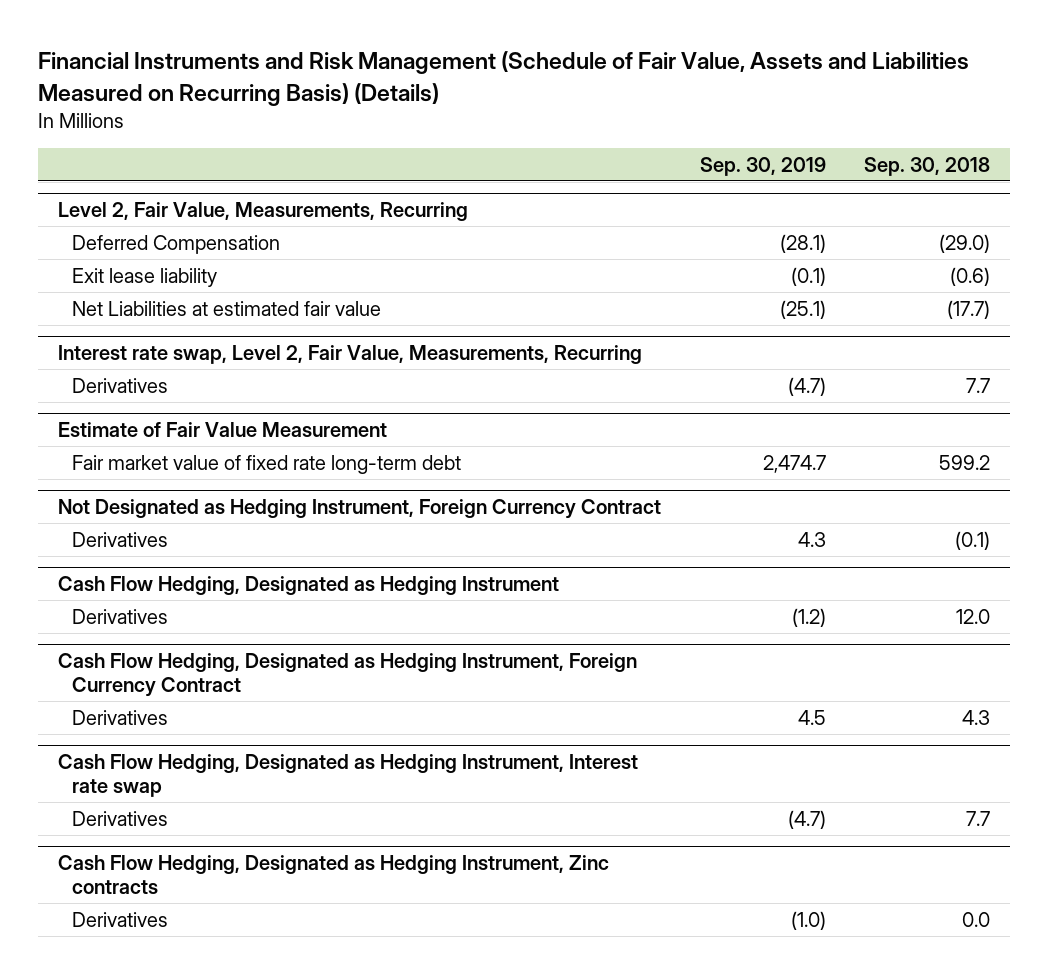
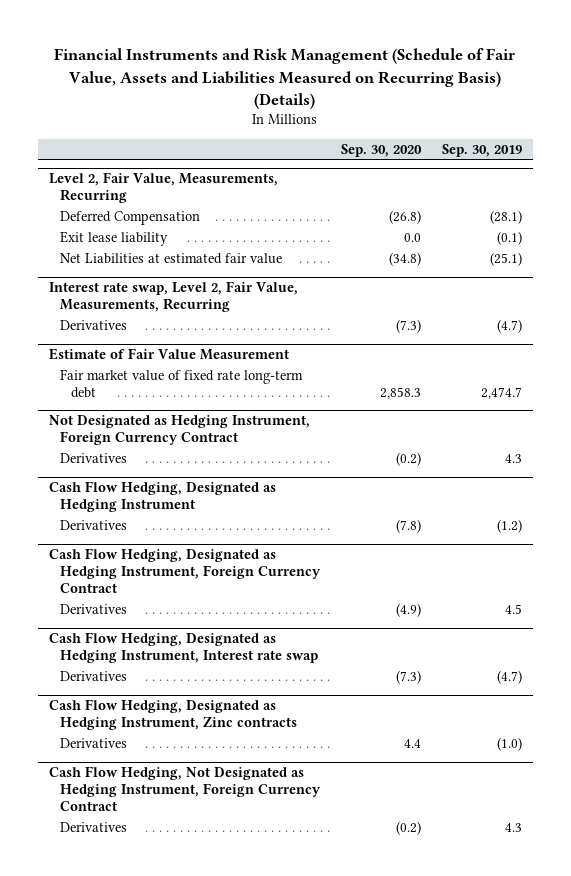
- | Sep. 30, 2019 | Sep. 30, 2018
+ | Sep. 30, 2020 | Sep. 30, 2019
+ Cash Flow Hedging, Not Designated as Hedging Instrument, Foreign Currency Contract
+ Derivatives | (0.2) | 4.3

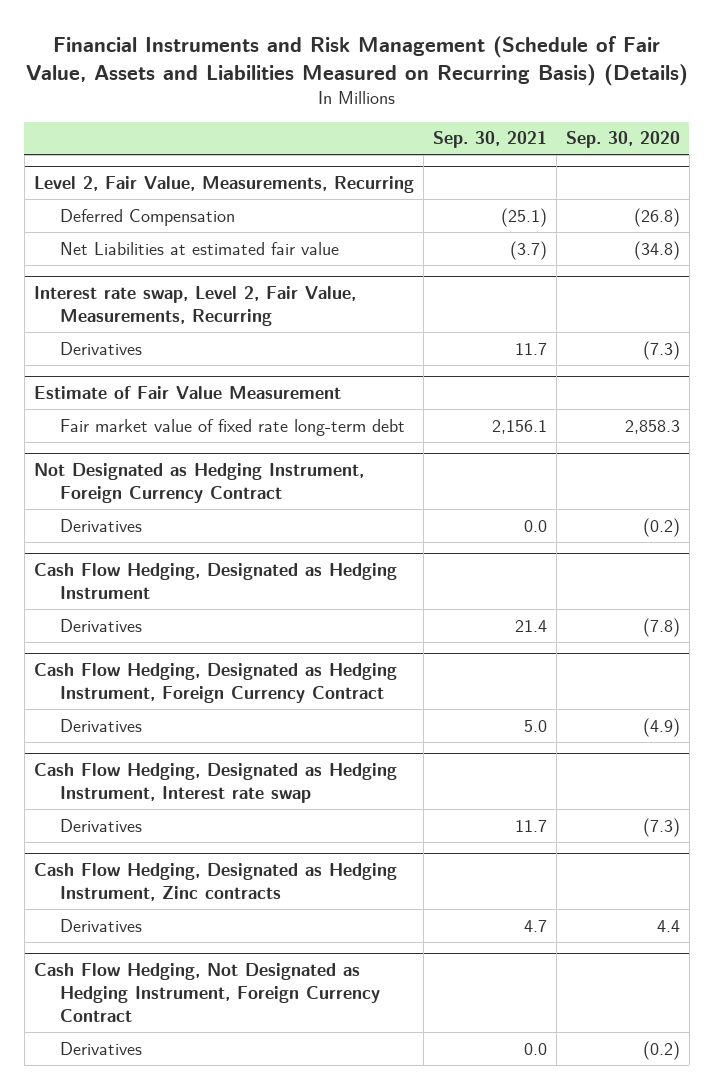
- | Sep. 30, 2020 | Sep. 30, 2019
+ | Sep. 30, 2021 | Sep. 30, 2020
@ Level 2, Fair Value, Measurements, Recurring
- Exit lease liability | 0.0 | (0.1)

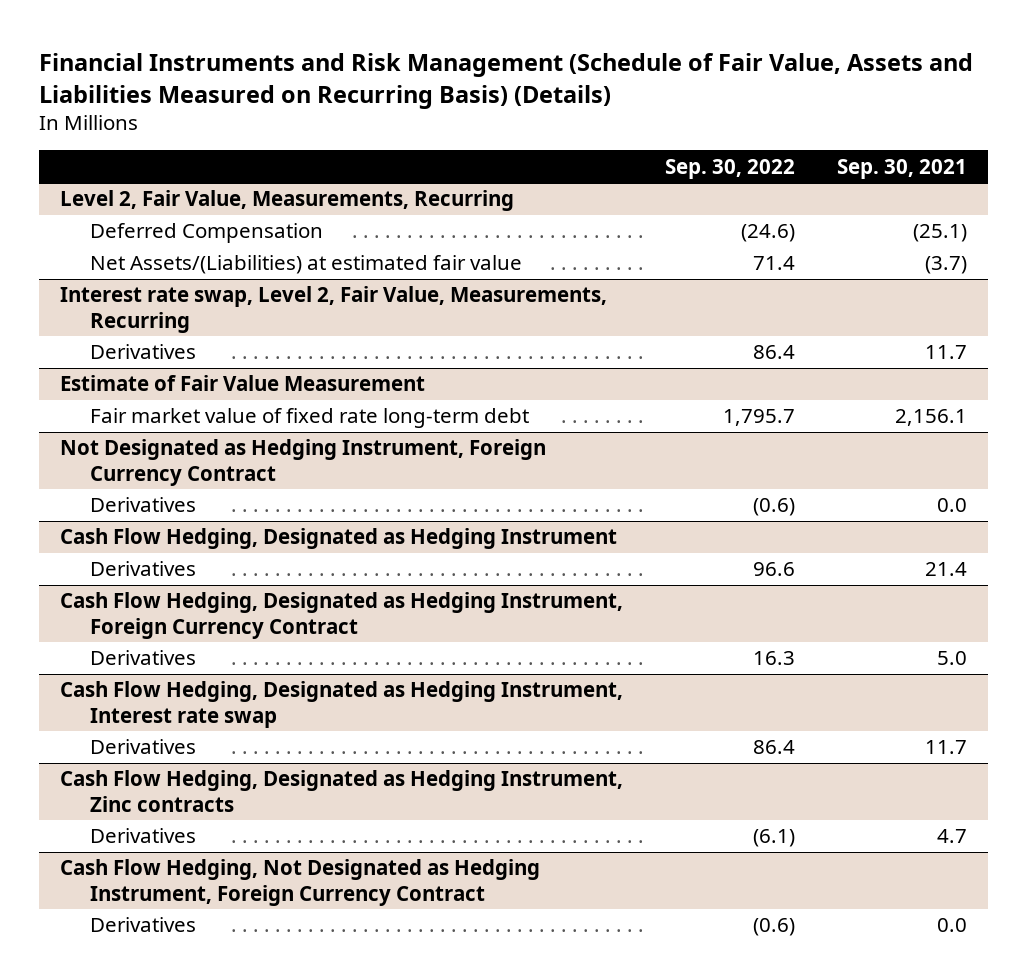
- | Sep. 30, 2021 | Sep. 30, 2020
+ | Sep. 30, 2022 | Sep. 30, 2021
@ Level 2, Fair Value, Measurements, Recurring
- Net Liabilities at estimated fair value | (3.7) | (34.8)
+ Net Assets/(Liabilities) at estimated fair value | 71.4 | (3.7)

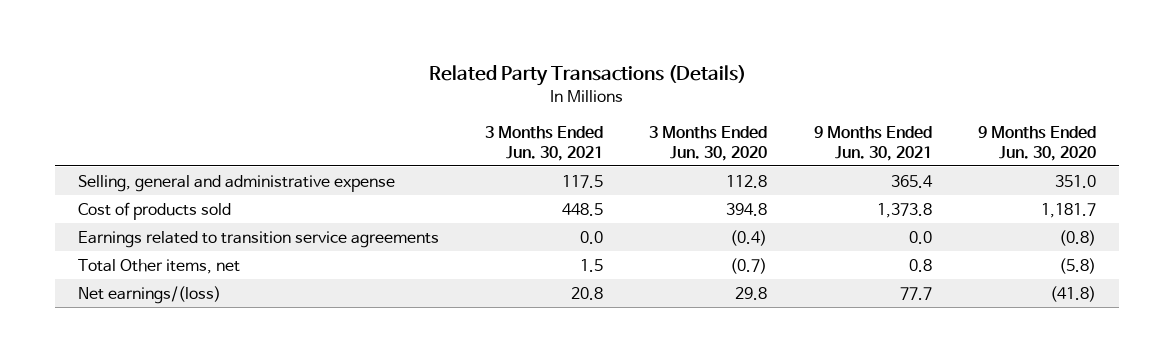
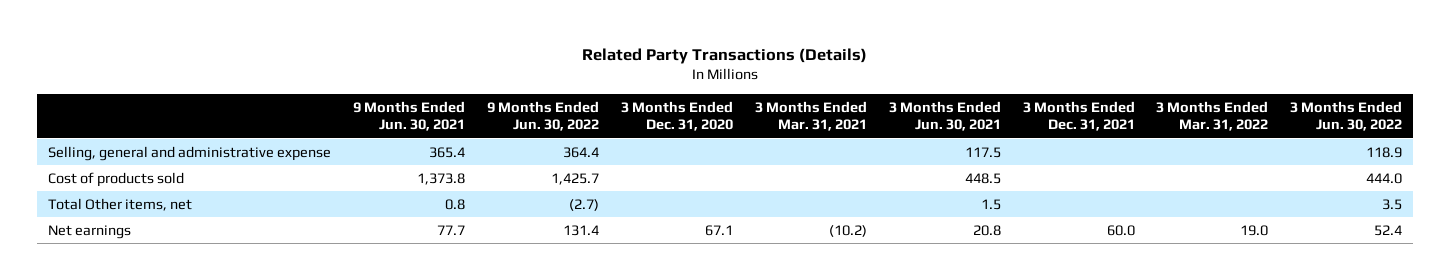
- | 3 Months Ended Jun. 30, 2021 | 3 Months Ended Jun. 30, 2020 | 9 Months Ended Jun. 30, 2021 | 9 Months Ended Jun. 30, 2020
+ | 9 Months Ended Jun. 30, 2021 | 9 Months Ended Jun. 30, 2022 | 3 Months Ended Dec. 31, 2020 | 3 Months Ended Mar. 31, 2021 | 3 Months Ended Jun. 30, 2021 | 3 Months Ended Dec. 31, 2021 | 3 Months Ended Mar. 31, 2022 | 3 Months Ended Jun. 30, 2022
- Earnings related to transition service agreements | 0.0 | (0.4) | 0.0 | (0.8)
- Net earnings/(loss) | 20.8 | 29.8 | 77.7 | (41.8)
+ Net earnings | 77.7 | 131.4 | 67.1 | (10.2) | 20.8 | 60.0 | 19.0 | 52.4

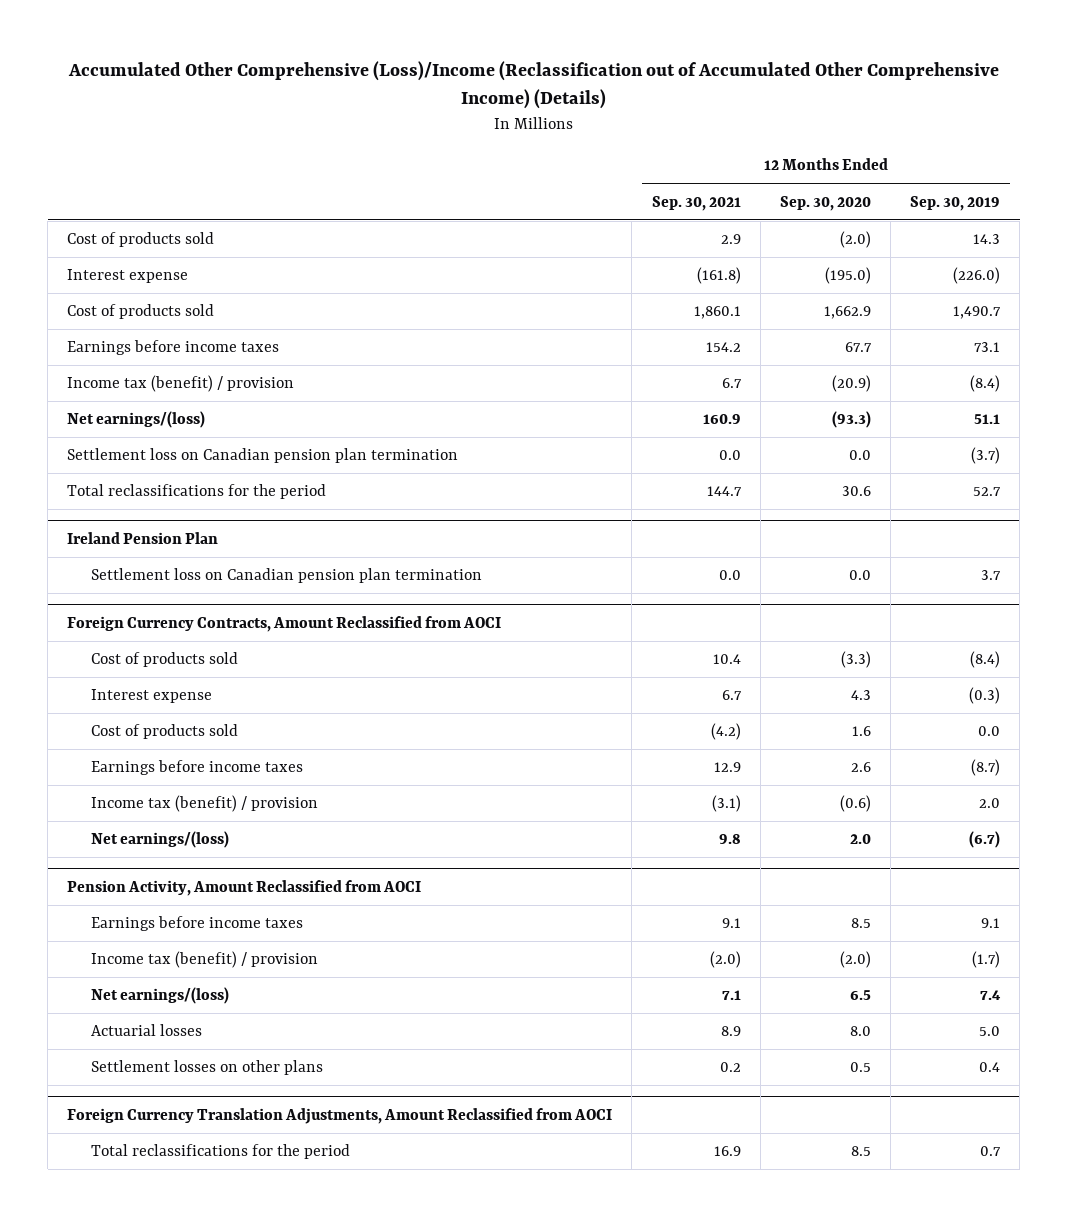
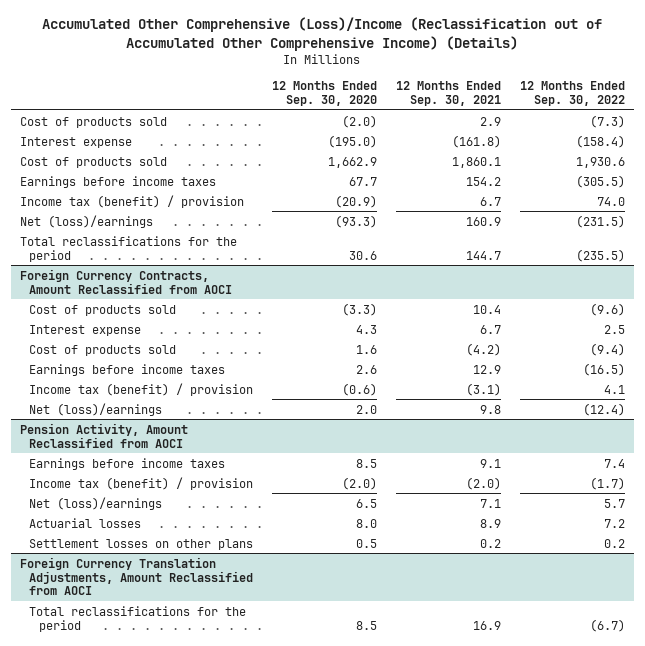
- | 12 Months Ended Sep. 30, 2021 | 12 Months Ended Sep. 30, 2020 | 12 Months Ended Sep. 30, 2019
+ | 12 Months Ended Sep. 30, 2020 | 12 Months Ended Sep. 30, 2021 | 12 Months Ended Sep. 30, 2022
- Net earnings/(loss) | 160.9 | (93.3) | 51.1
- Settlement loss on Canadian pension plan termination | 0.0 | 0.0 | (3.7)
+ Net (loss)/earnings | (93.3) | 160.9 | (231.5)
- Ireland Pension Plan
- Settlement loss on Canadian pension plan termination | 0.0 | 0.0 | 3.7
@ Foreign Currency Contracts, Amount Reclassified from AOCI
- Net earnings/(loss) | 9.8 | 2.0 | (6.7)
+ Net (loss)/earnings | 2.0 | 9.8 | (12.4)
@ Pension Activity, Amount Reclassified from AOCI
- Net earnings/(loss) | 7.1 | 6.5 | 7.4
+ Net (loss)/earnings | 6.5 | 7.1 | 5.7

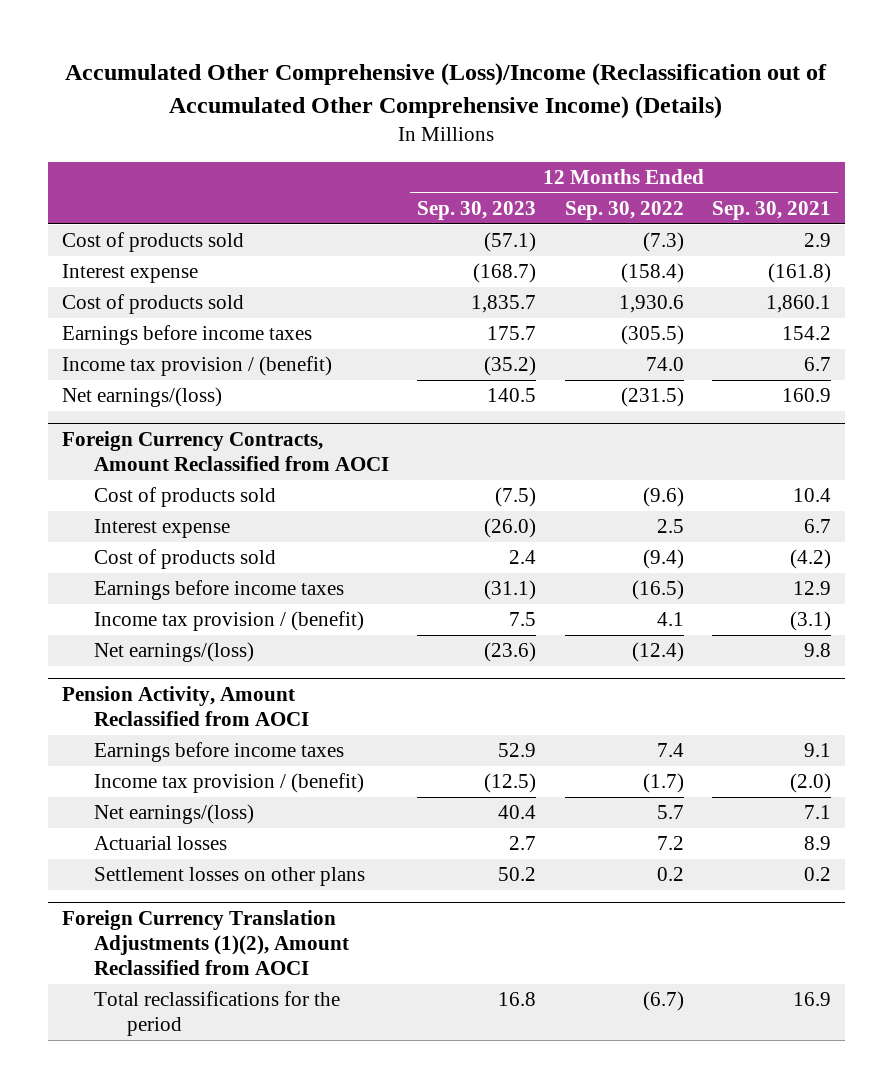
- | 12 Months Ended Sep. 30, 2020 | 12 Months Ended Sep. 30, 2021 | 12 Months Ended Sep. 30, 2022
+ | 12 Months Ended Sep. 30, 2023 | 12 Months Ended Sep. 30, 2022 | 12 Months Ended Sep. 30, 2021
- Income tax (benefit) / provision | (20.9) | 6.7 | 74.0
- Net (loss)/earnings | (93.3) | 160.9 | (231.5)
- Total reclassifications for the period | 30.6 | 144.7 | (235.5)
+ Income tax provision / (benefit) | (35.2) | 74.0 | 6.7
+ Net earnings/(loss) | 140.5 | (231.5) | 160.9
@ Foreign Currency Contracts, Amount Reclassified from AOCI
- Income tax (benefit) / provision | (0.6) | (3.1) | 4.1
- Net (loss)/earnings | 2.0 | 9.8 | (12.4)
+ Income tax provision / (benefit) | 7.5 | 4.1 | (3.1)
+ Net earnings/(loss) | (23.6) | (12.4) | 9.8
@ Pension Activity, Amount Reclassified from AOCI
- Income tax (benefit) / provision | (2.0) | (2.0) | (1.7)
- Net (loss)/earnings | 6.5 | 7.1 | 5.7
+ Income tax provision / (benefit) | (12.5) | (1.7) | (2.0)
+ Net earnings/(loss) | 40.4 | 5.7 | 7.1
- Foreign Currency Translation Adjustments, Amount Reclassified from AOCI
+ Foreign Currency Translation Adjustments (1)(2), Amount Reclassified from AOCI

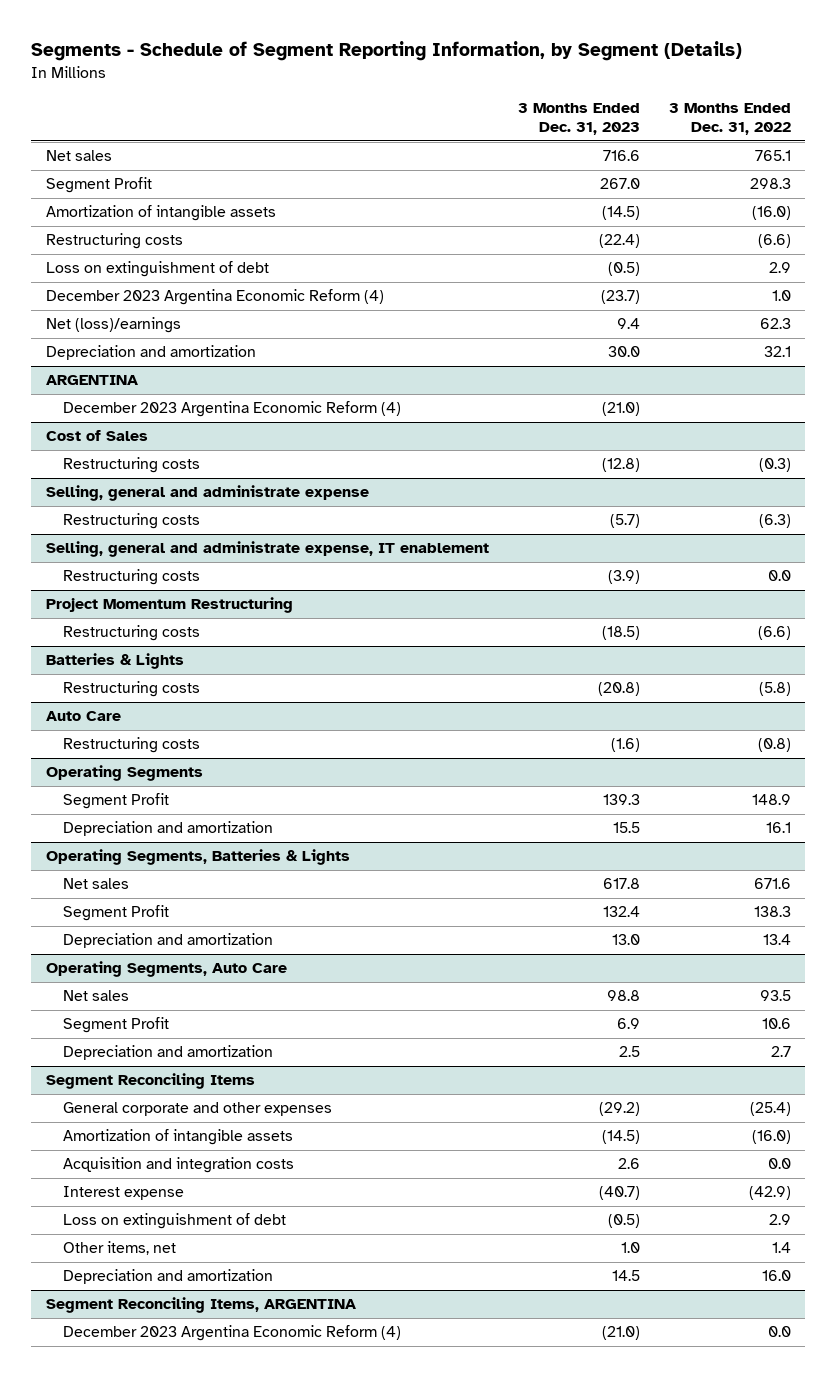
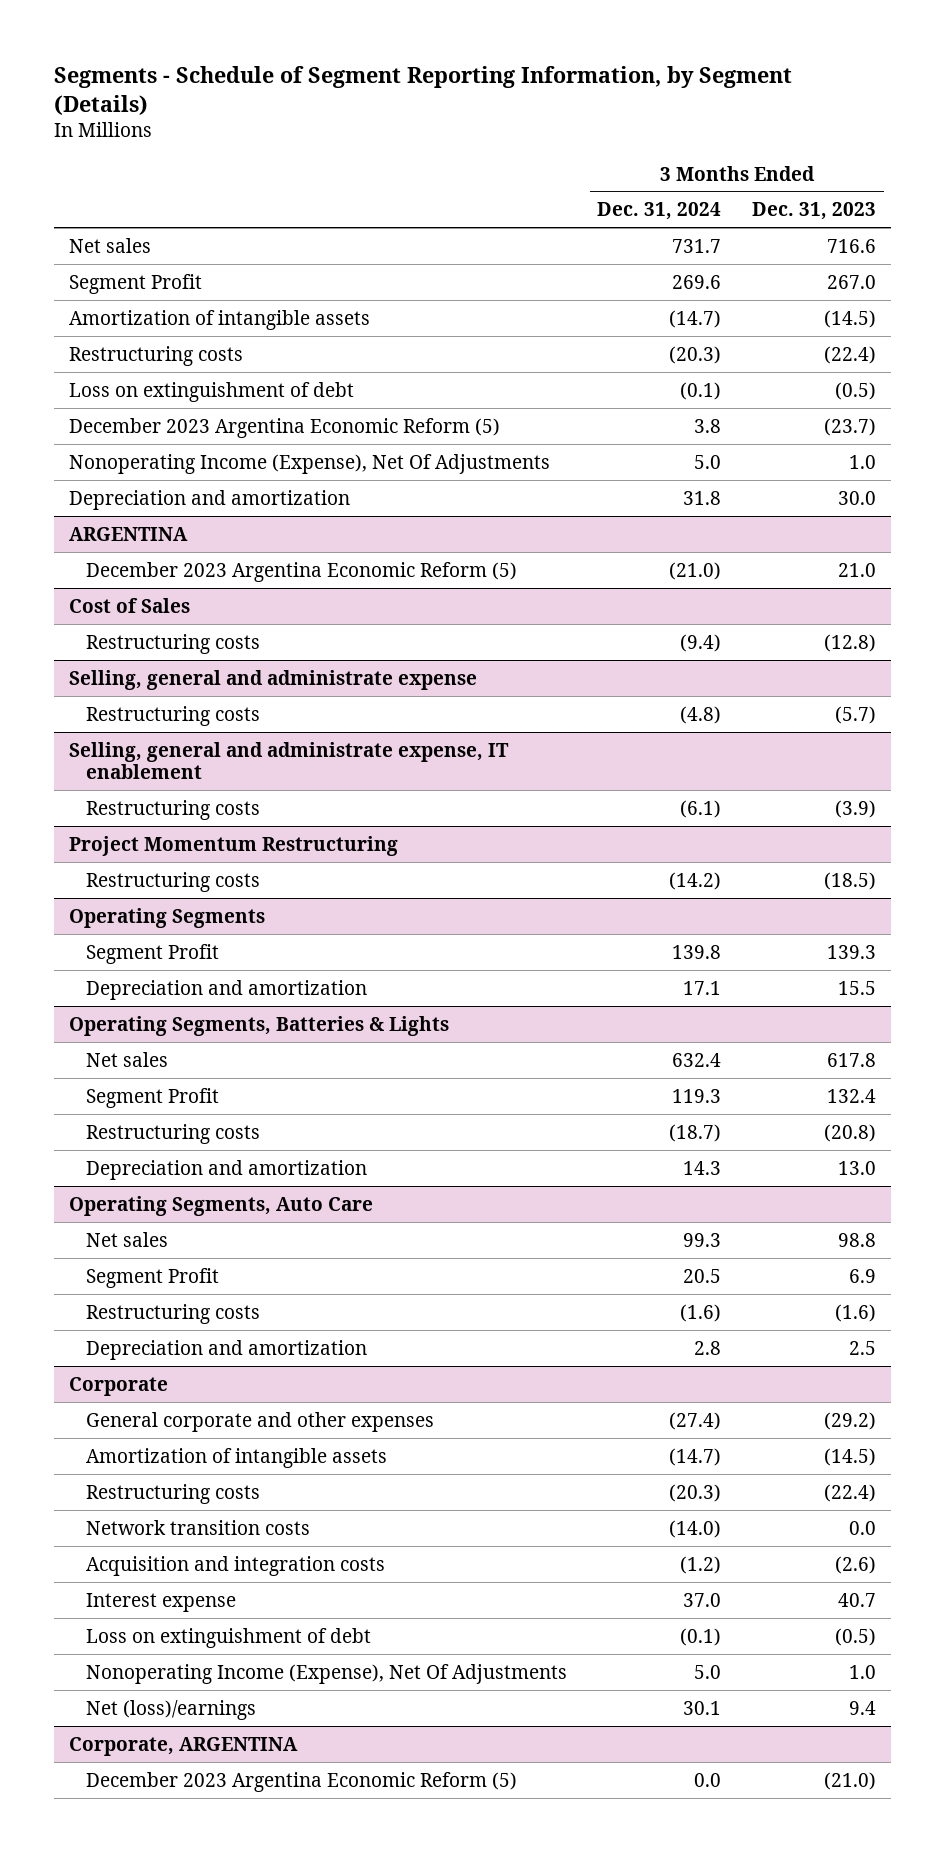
- | 3 Months Ended Dec. 31, 2023 | 3 Months Ended Dec. 31, 2022
+ | 3 Months Ended Dec. 31, 2024 | 3 Months Ended Dec. 31, 2023
- December 2023 Argentina Economic Reform (4) | (23.7) | 1.0
- Net (loss)/earnings | 9.4 | 62.3
+ December 2023 Argentina Economic Reform (5) | 3.8 | (23.7)
+ Nonoperating Income (Expense), Net Of Adjustments | 5.0 | 1.0
@ ARGENTINA
- December 2023 Argentina Economic Reform (4) | (21.0) |
+ December 2023 Argentina Economic Reform (5) | (21.0) | 21.0
- Batteries & Lights
- Restructuring costs | (20.8) | (5.8)
- Auto Care
- Restructuring costs | (1.6) | (0.8)
@ Operating Segments, Batteries & Lights
+ Restructuring costs | (18.7) | (20.8)
@ Operating Segments, Auto Care
+ Restructuring costs | (1.6) | (1.6)
- Segment Reconciling Items
+ Corporate
- Acquisition and integration costs | 2.6 | 0.0
- Interest expense | (40.7) | (42.9)
+ Restructuring costs | (20.3) | (22.4)
+ Network transition costs | (14.0) | 0.0
+ Acquisition and integration costs | (1.2) | (2.6)
+ Interest expense | 37.0 | 40.7
- Other items, net | 1.0 | 1.4
- Depreciation and amortization | 14.5 | 16.0
- Segment Reconciling Items, ARGENTINA
- December 2023 Argentina Economic Reform (4) | (21.0) | 0.0
+ Nonoperating Income (Expense), Net Of Adjustments | 5.0 | 1.0
+ Net (loss)/earnings | 30.1 | 9.4
+ Corporate, ARGENTINA
+ December 2023 Argentina Economic Reform (5) | 0.0 | (21.0)

